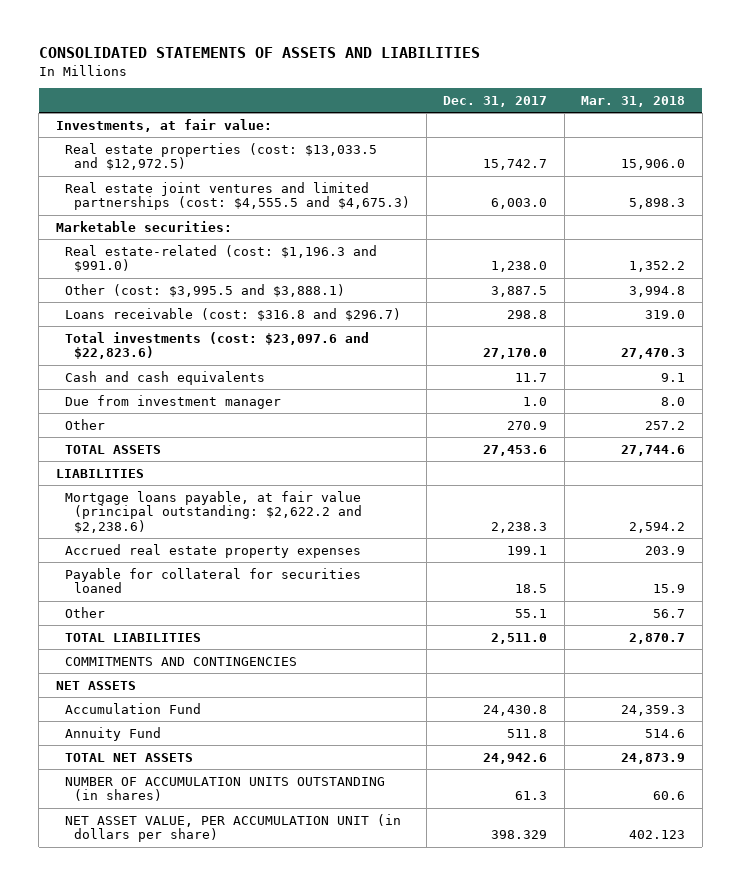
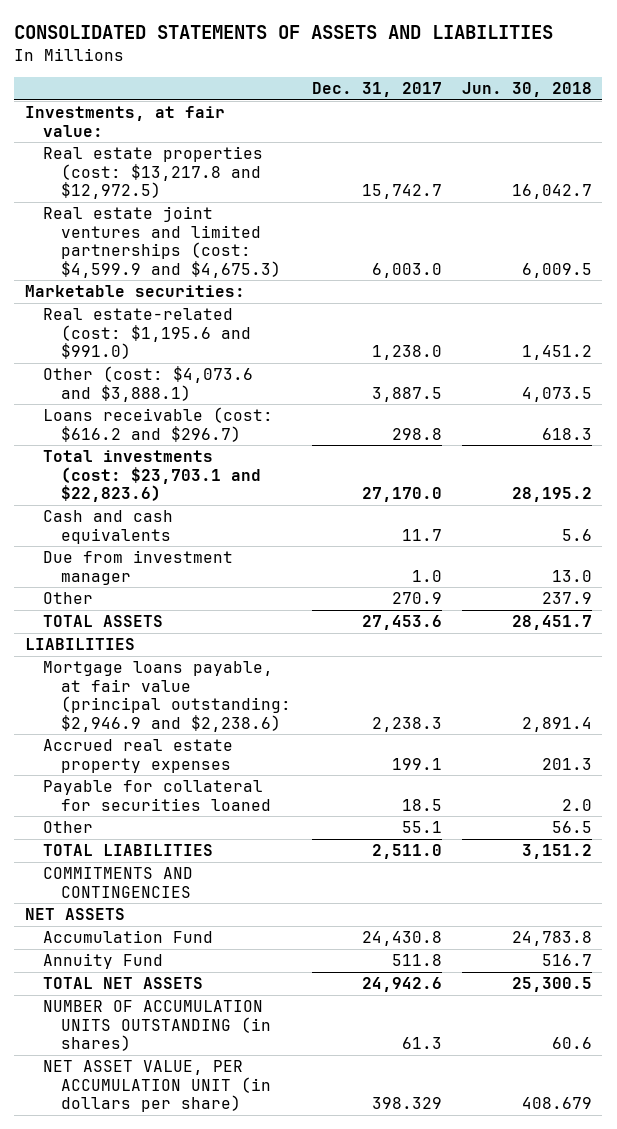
- | Dec. 31, 2017 | Mar. 31, 2018
+ | Dec. 31, 2017 | Jun. 30, 2018
- Real estate properties (cost: $13,033.5 and $12,972.5) | 15,742.7 | 15,906.0
- Real estate joint ventures and limited partnerships (cost: $4,555.5 and $4,675.3) | 6,003.0 | 5,898.3
+ Real estate properties (cost: $13,217.8 and $12,972.5) | 15,742.7 | 16,042.7
+ Real estate joint ventures and limited partnerships (cost: $4,599.9 and $4,675.3) | 6,003.0 | 6,009.5
- Real estate-related (cost: $1,196.3 and $991.0) | 1,238.0 | 1,352.2
- Other (cost: $3,995.5 and $3,888.1) | 3,887.5 | 3,994.8
- Loans receivable (cost: $316.8 and $296.7) | 298.8 | 319.0
- Total investments (cost: $23,097.6 and $22,823.6) | 27,170.0 | 27,470.3
+ Real estate-related (cost: $1,195.6 and $991.0) | 1,238.0 | 1,451.2
+ Other (cost: $4,073.6 and $3,888.1) | 3,887.5 | 4,073.5
+ Loans receivable (cost: $616.2 and $296.7) | 298.8 | 618.3
+ Total investments (cost: $23,703.1 and $22,823.6) | 27,170.0 | 28,195.2
- Mortgage loans payable, at fair value (principal outstanding: $2,622.2 and $2,238.6) | 2,238.3 | 2,594.2
+ Mortgage loans payable, at fair value (principal outstanding: $2,946.9 and $2,238.6) | 2,238.3 | 2,891.4

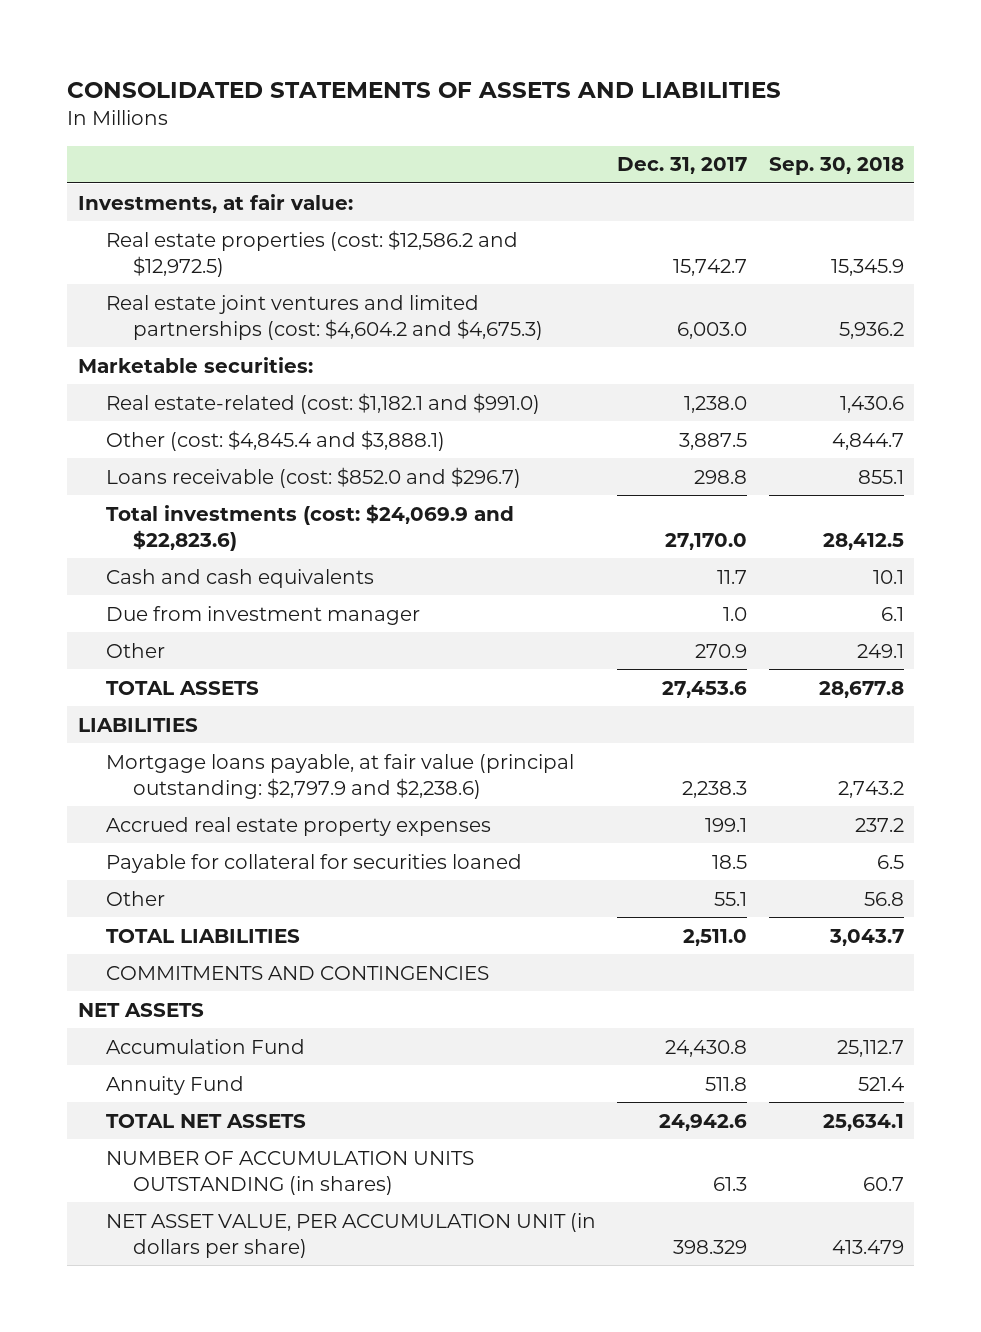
- | Dec. 31, 2017 | Jun. 30, 2018
+ | Dec. 31, 2017 | Sep. 30, 2018
- Real estate properties (cost: $13,217.8 and $12,972.5) | 15,742.7 | 16,042.7
- Real estate joint ventures and limited partnerships (cost: $4,599.9 and $4,675.3) | 6,003.0 | 6,009.5
+ Real estate properties (cost: $12,586.2 and $12,972.5) | 15,742.7 | 15,345.9
+ Real estate joint ventures and limited partnerships (cost: $4,604.2 and $4,675.3) | 6,003.0 | 5,936.2
- Real estate-related (cost: $1,195.6 and $991.0) | 1,238.0 | 1,451.2
- Other (cost: $4,073.6 and $3,888.1) | 3,887.5 | 4,073.5
- Loans receivable (cost: $616.2 and $296.7) | 298.8 | 618.3
- Total investments (cost: $23,703.1 and $22,823.6) | 27,170.0 | 28,195.2
+ Real estate-related (cost: $1,182.1 and $991.0) | 1,238.0 | 1,430.6
+ Other (cost: $4,845.4 and $3,888.1) | 3,887.5 | 4,844.7
+ Loans receivable (cost: $852.0 and $296.7) | 298.8 | 855.1
+ Total investments (cost: $24,069.9 and $22,823.6) | 27,170.0 | 28,412.5
- Mortgage loans payable, at fair value (principal outstanding: $2,946.9 and $2,238.6) | 2,238.3 | 2,891.4
+ Mortgage loans payable, at fair value (principal outstanding: $2,797.9 and $2,238.6) | 2,238.3 | 2,743.2

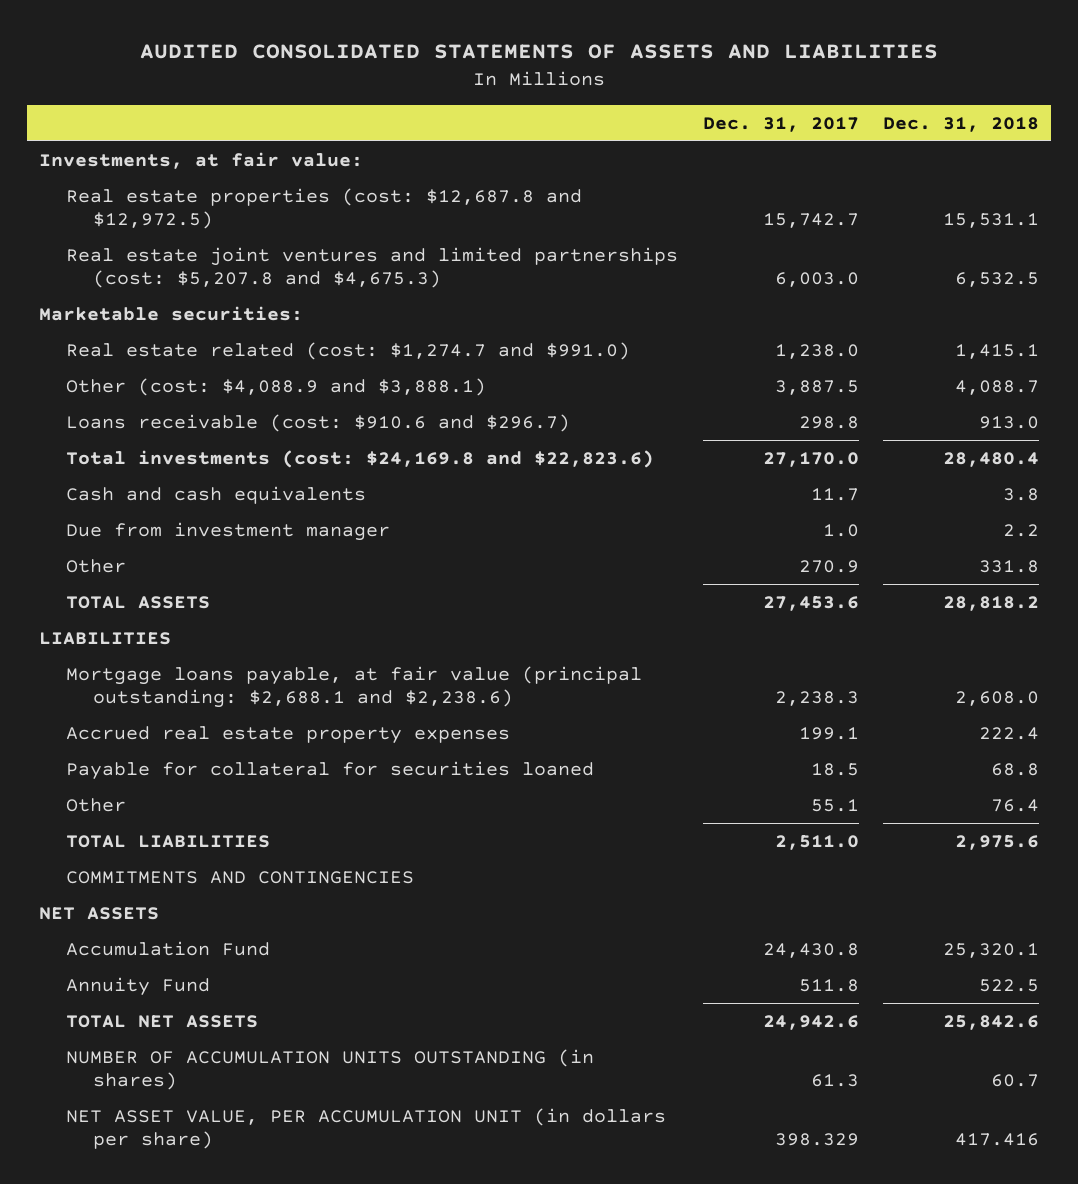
- CONSOLIDATED STATEMENTS OF ASSETS AND LIABILITIES
+ AUDITED CONSOLIDATED STATEMENTS OF ASSETS AND LIABILITIES
- | Dec. 31, 2017 | Sep. 30, 2018
+ | Dec. 31, 2017 | Dec. 31, 2018
- Real estate properties (cost: $12,586.2 and $12,972.5) | 15,742.7 | 15,345.9
- Real estate joint ventures and limited partnerships (cost: $4,604.2 and $4,675.3) | 6,003.0 | 5,936.2
+ Real estate properties (cost: $12,687.8 and $12,972.5) | 15,742.7 | 15,531.1
+ Real estate joint ventures and limited partnerships (cost: $5,207.8 and $4,675.3) | 6,003.0 | 6,532.5
- Real estate-related (cost: $1,182.1 and $991.0) | 1,238.0 | 1,430.6
- Other (cost: $4,845.4 and $3,888.1) | 3,887.5 | 4,844.7
- Loans receivable (cost: $852.0 and $296.7) | 298.8 | 855.1
- Total investments (cost: $24,069.9 and $22,823.6) | 27,170.0 | 28,412.5
+ Real estate related (cost: $1,274.7 and $991.0) | 1,238.0 | 1,415.1
+ Other (cost: $4,088.9 and $3,888.1) | 3,887.5 | 4,088.7
+ Loans receivable (cost: $910.6 and $296.7) | 298.8 | 913.0
+ Total investments (cost: $24,169.8 and $22,823.6) | 27,170.0 | 28,480.4
- Mortgage loans payable, at fair value (principal outstanding: $2,797.9 and $2,238.6) | 2,238.3 | 2,743.2
+ Mortgage loans payable, at fair value (principal outstanding: $2,688.1 and $2,238.6) | 2,238.3 | 2,608.0

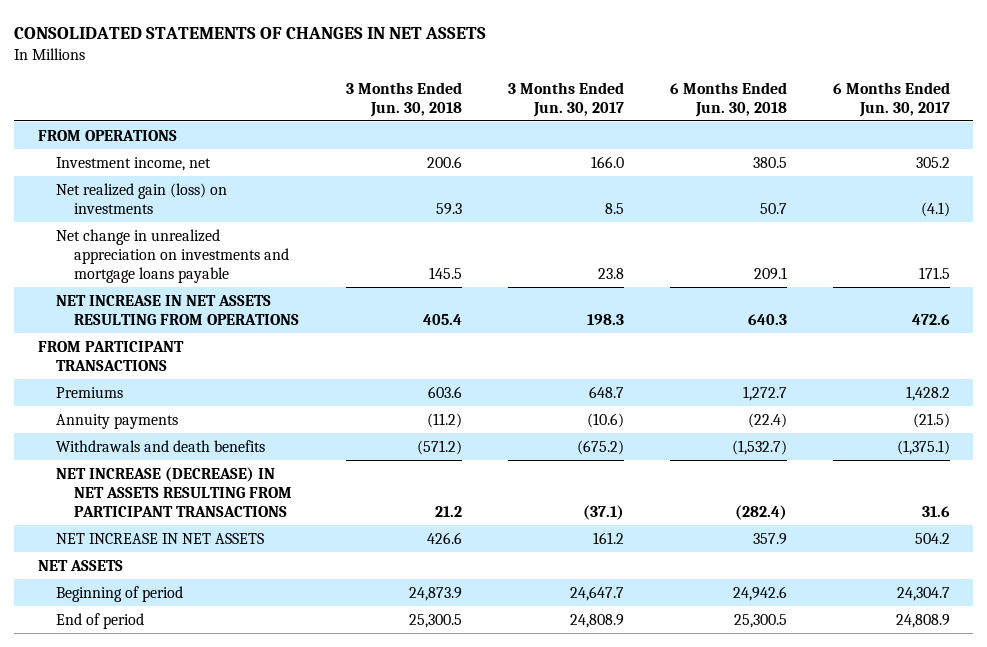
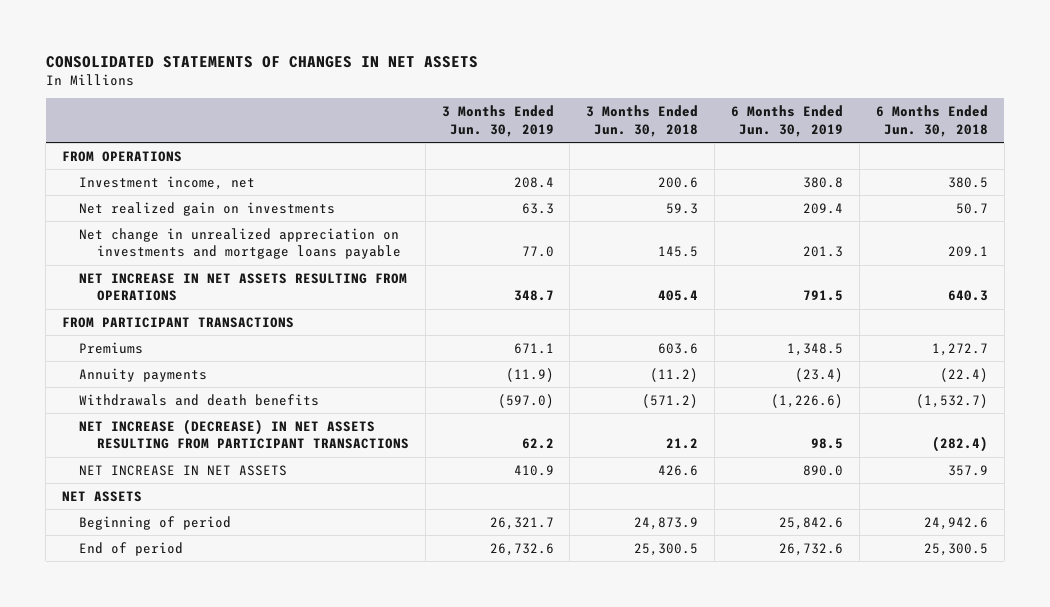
- | 3 Months Ended Jun. 30, 2018 | 3 Months Ended Jun. 30, 2017 | 6 Months Ended Jun. 30, 2018 | 6 Months Ended Jun. 30, 2017
+ | 3 Months Ended Jun. 30, 2019 | 3 Months Ended Jun. 30, 2018 | 6 Months Ended Jun. 30, 2019 | 6 Months Ended Jun. 30, 2018
- Net realized gain (loss) on investments | 59.3 | 8.5 | 50.7 | (4.1)
+ Net realized gain on investments | 63.3 | 59.3 | 209.4 | 50.7

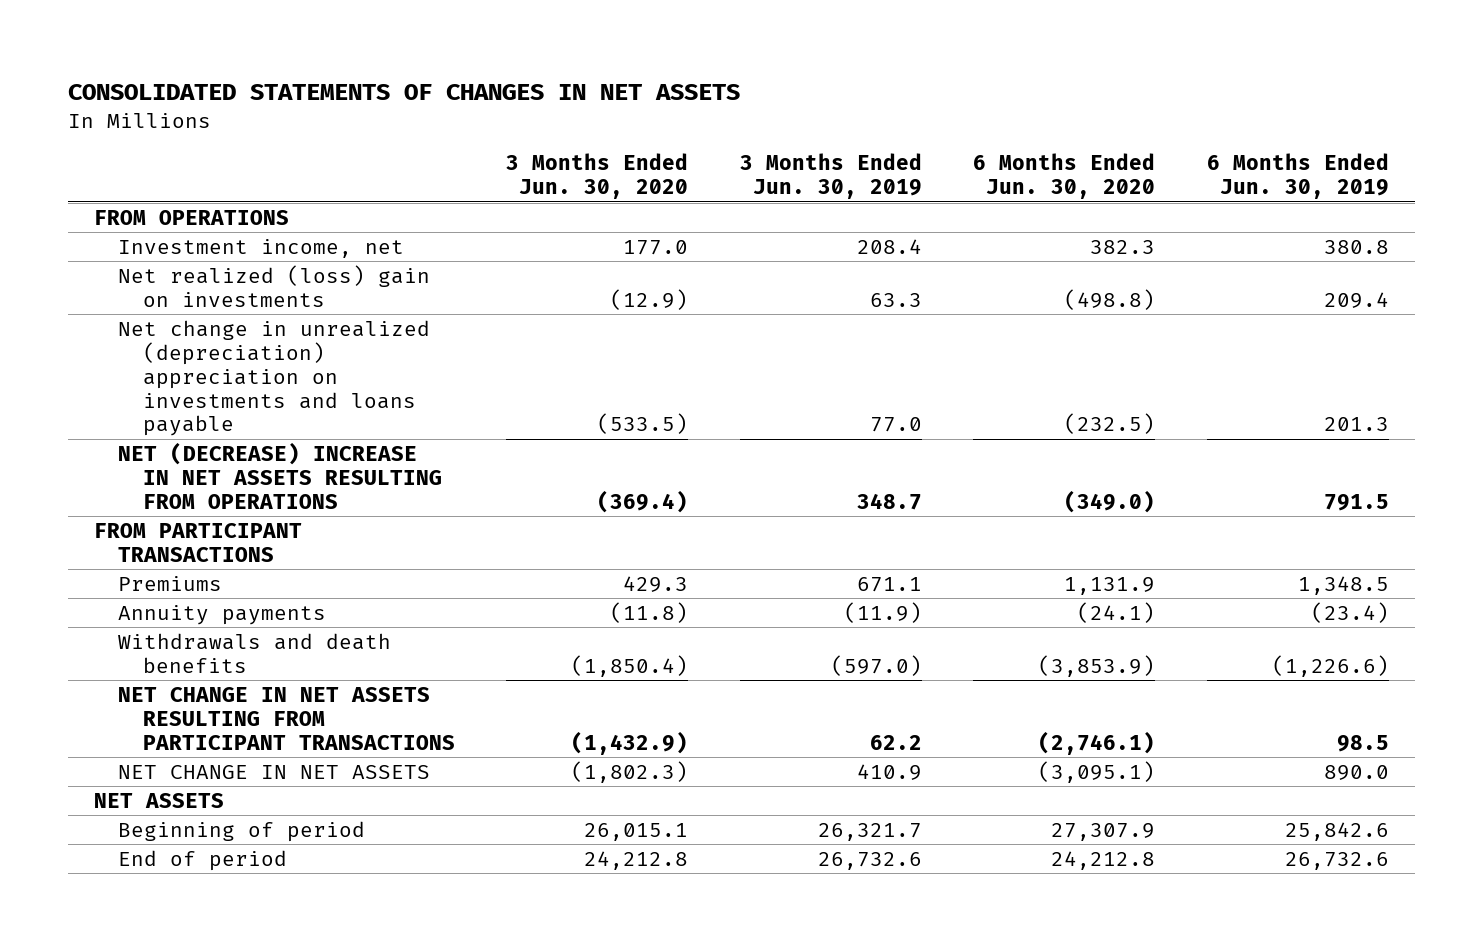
- | 3 Months Ended Jun. 30, 2019 | 3 Months Ended Jun. 30, 2018 | 6 Months Ended Jun. 30, 2019 | 6 Months Ended Jun. 30, 2018
+ | 3 Months Ended Jun. 30, 2020 | 3 Months Ended Jun. 30, 2019 | 6 Months Ended Jun. 30, 2020 | 6 Months Ended Jun. 30, 2019
- Net realized gain on investments | 63.3 | 59.3 | 209.4 | 50.7
- Net change in unrealized appreciation on investments and mortgage loans payable | 77.0 | 145.5 | 201.3 | 209.1
- NET INCREASE IN NET ASSETS RESULTING FROM OPERATIONS | 348.7 | 405.4 | 791.5 | 640.3
+ Net realized (loss) gain on investments | (12.9) | 63.3 | (498.8) | 209.4
+ Net change in unrealized (depreciation) appreciation on investments and loans payable | (533.5) | 77.0 | (232.5) | 201.3
+ NET (DECREASE) INCREASE IN NET ASSETS RESULTING FROM OPERATIONS | (369.4) | 348.7 | (349.0) | 791.5
- NET INCREASE (DECREASE) IN NET ASSETS RESULTING FROM PARTICIPANT TRANSACTIONS | 62.2 | 21.2 | 98.5 | (282.4)
- NET INCREASE IN NET ASSETS | 410.9 | 426.6 | 890.0 | 357.9
+ NET CHANGE IN NET ASSETS RESULTING FROM PARTICIPANT TRANSACTIONS | (1,432.9) | 62.2 | (2,746.1) | 98.5
+ NET CHANGE IN NET ASSETS | (1,802.3) | 410.9 | (3,095.1) | 890.0

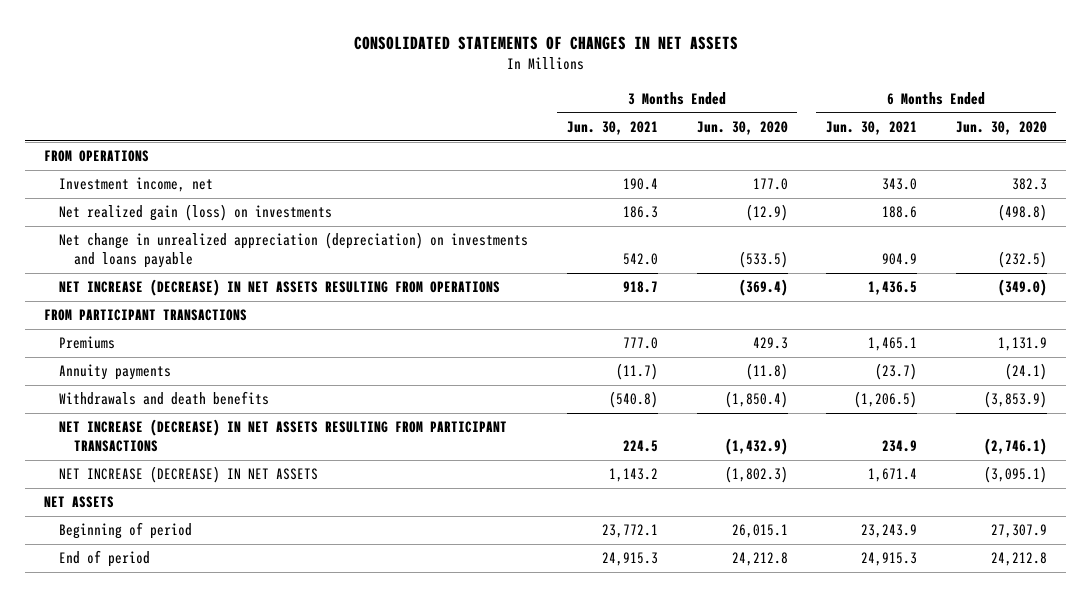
- | 3 Months Ended Jun. 30, 2020 | 3 Months Ended Jun. 30, 2019 | 6 Months Ended Jun. 30, 2020 | 6 Months Ended Jun. 30, 2019
+ | 3 Months Ended Jun. 30, 2021 | 3 Months Ended Jun. 30, 2020 | 6 Months Ended Jun. 30, 2021 | 6 Months Ended Jun. 30, 2020
- Net realized (loss) gain on investments | (12.9) | 63.3 | (498.8) | 209.4
- Net change in unrealized (depreciation) appreciation on investments and loans payable | (533.5) | 77.0 | (232.5) | 201.3
- NET (DECREASE) INCREASE IN NET ASSETS RESULTING FROM OPERATIONS | (369.4) | 348.7 | (349.0) | 791.5
+ Net realized gain (loss) on investments | 186.3 | (12.9) | 188.6 | (498.8)
+ Net change in unrealized appreciation (depreciation) on investments and loans payable | 542.0 | (533.5) | 904.9 | (232.5)
+ NET INCREASE (DECREASE) IN NET ASSETS RESULTING FROM OPERATIONS | 918.7 | (369.4) | 1,436.5 | (349.0)
- NET CHANGE IN NET ASSETS RESULTING FROM PARTICIPANT TRANSACTIONS | (1,432.9) | 62.2 | (2,746.1) | 98.5
- NET CHANGE IN NET ASSETS | (1,802.3) | 410.9 | (3,095.1) | 890.0
+ NET INCREASE (DECREASE) IN NET ASSETS RESULTING FROM PARTICIPANT TRANSACTIONS | 224.5 | (1,432.9) | 234.9 | (2,746.1)
+ NET INCREASE (DECREASE) IN NET ASSETS | 1,143.2 | (1,802.3) | 1,671.4 | (3,095.1)

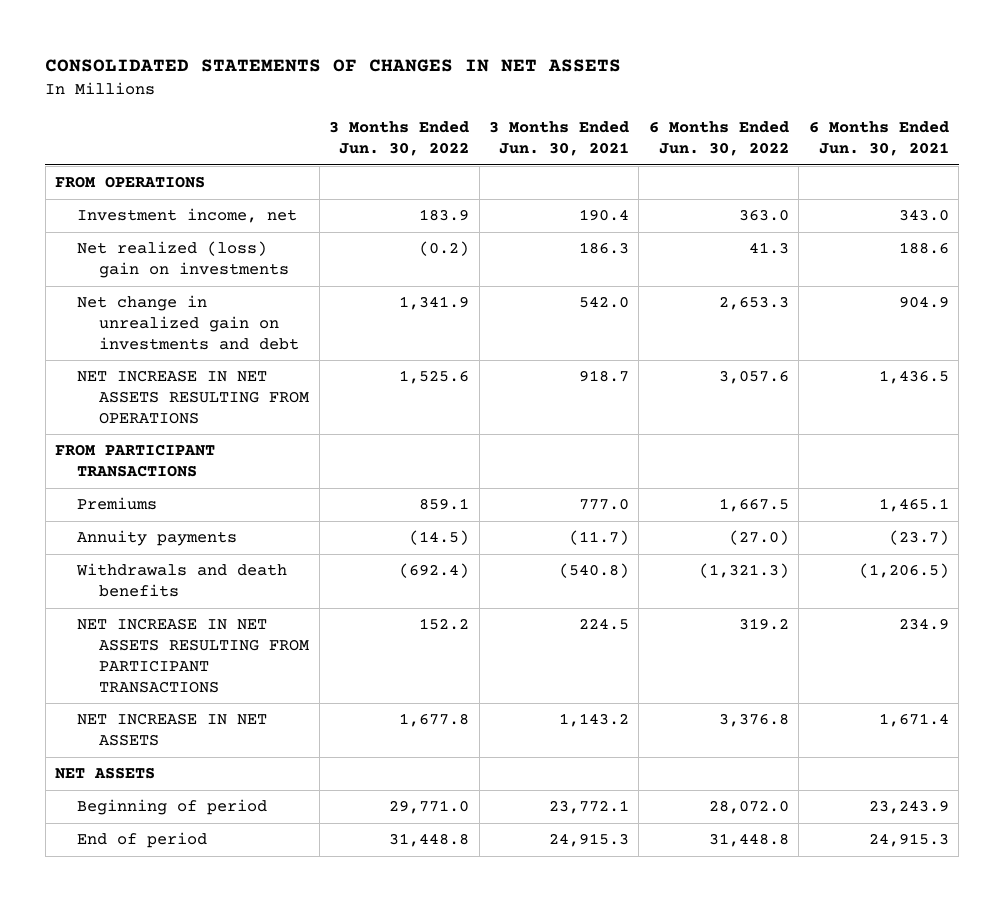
- | 3 Months Ended Jun. 30, 2021 | 3 Months Ended Jun. 30, 2020 | 6 Months Ended Jun. 30, 2021 | 6 Months Ended Jun. 30, 2020
+ | 3 Months Ended Jun. 30, 2022 | 3 Months Ended Jun. 30, 2021 | 6 Months Ended Jun. 30, 2022 | 6 Months Ended Jun. 30, 2021
- Net realized gain (loss) on investments | 186.3 | (12.9) | 188.6 | (498.8)
- Net change in unrealized appreciation (depreciation) on investments and loans payable | 542.0 | (533.5) | 904.9 | (232.5)
- NET INCREASE (DECREASE) IN NET ASSETS RESULTING FROM OPERATIONS | 918.7 | (369.4) | 1,436.5 | (349.0)
+ Net realized (loss) gain on investments | (0.2) | 186.3 | 41.3 | 188.6
+ Net change in unrealized gain on investments and debt | 1,341.9 | 542.0 | 2,653.3 | 904.9
+ NET INCREASE IN NET ASSETS RESULTING FROM OPERATIONS | 1,525.6 | 918.7 | 3,057.6 | 1,436.5
- NET INCREASE (DECREASE) IN NET ASSETS RESULTING FROM PARTICIPANT TRANSACTIONS | 224.5 | (1,432.9) | 234.9 | (2,746.1)
- NET INCREASE (DECREASE) IN NET ASSETS | 1,143.2 | (1,802.3) | 1,671.4 | (3,095.1)
+ NET INCREASE IN NET ASSETS RESULTING FROM PARTICIPANT TRANSACTIONS | 152.2 | 224.5 | 319.2 | 234.9
+ NET INCREASE IN NET ASSETS | 1,677.8 | 1,143.2 | 3,376.8 | 1,671.4

